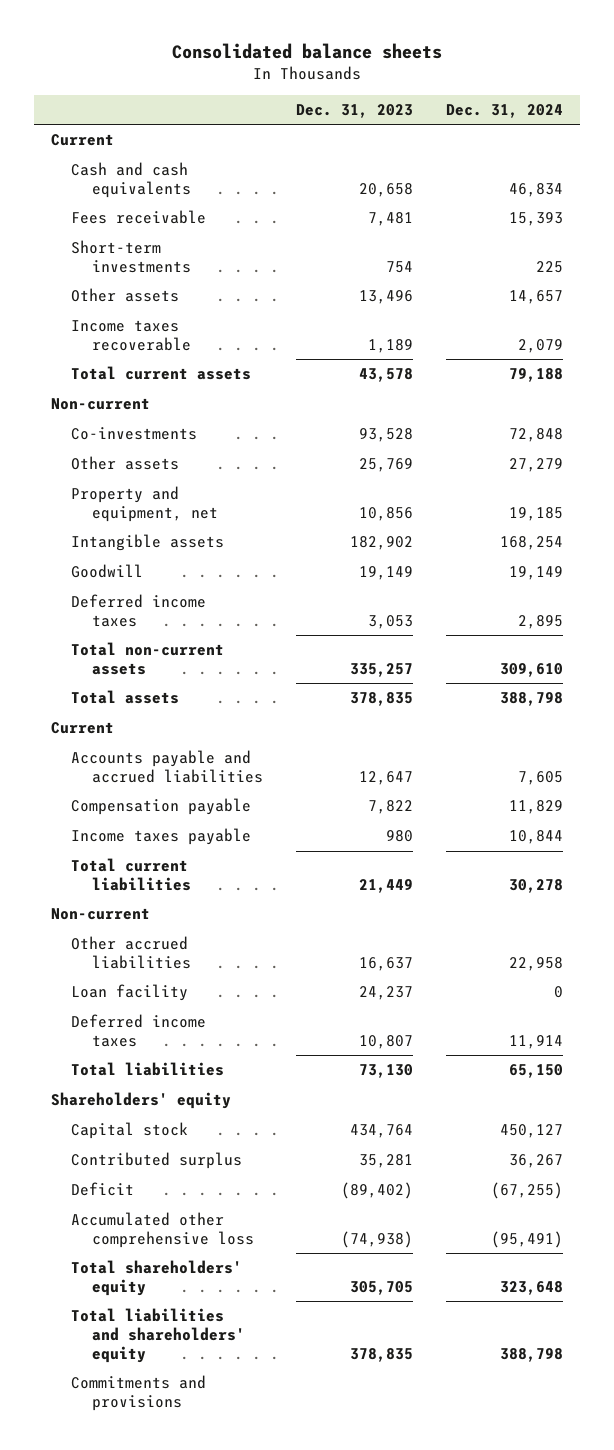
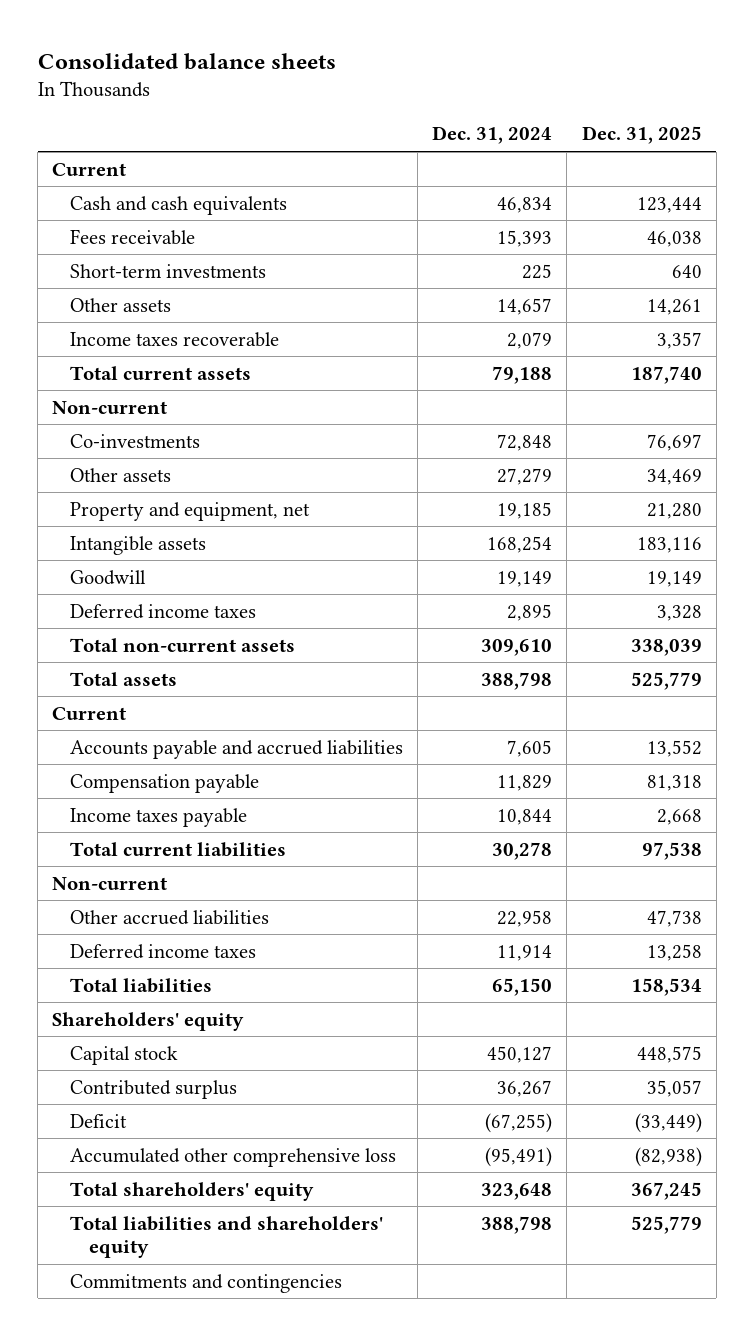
- | Dec. 31, 2023 | Dec. 31, 2024
+ | Dec. 31, 2024 | Dec. 31, 2025
- Loan facility | 24,237 | 0
- Commitments and provisions
+ Commitments and contingencies

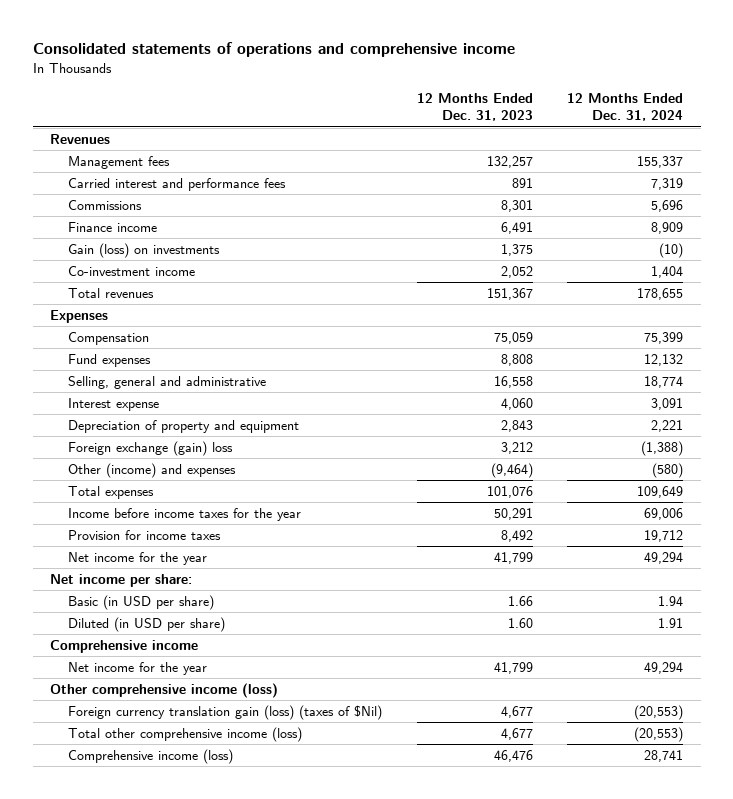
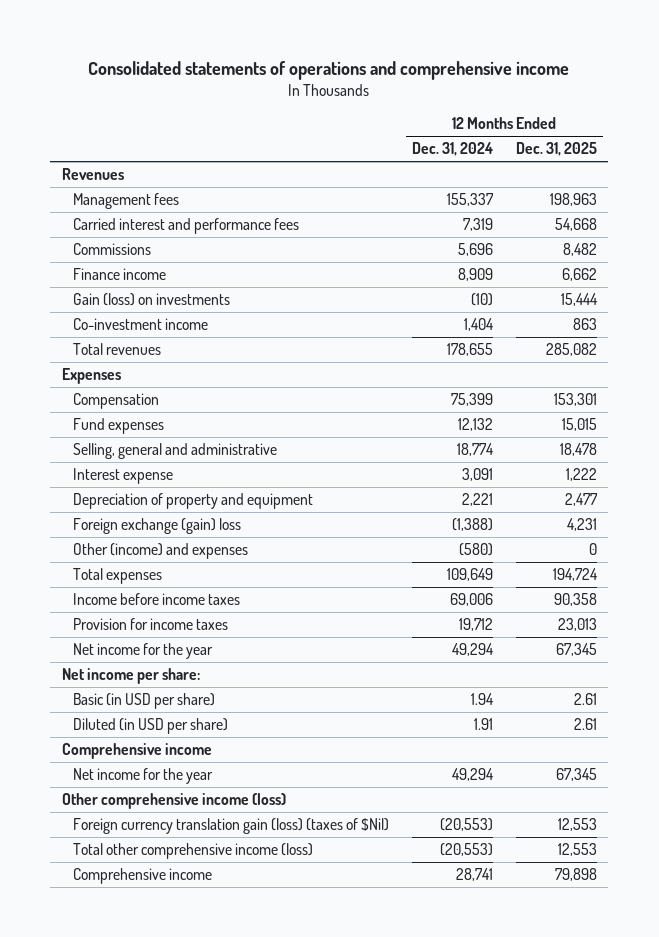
- | 12 Months Ended Dec. 31, 2023 | 12 Months Ended Dec. 31, 2024
+ | 12 Months Ended Dec. 31, 2024 | 12 Months Ended Dec. 31, 2025
- Income before income taxes for the year | 50,291 | 69,006
+ Income before income taxes | 69,006 | 90,358
- Comprehensive income (loss) | 46,476 | 28,741
+ Comprehensive income | 28,741 | 79,898

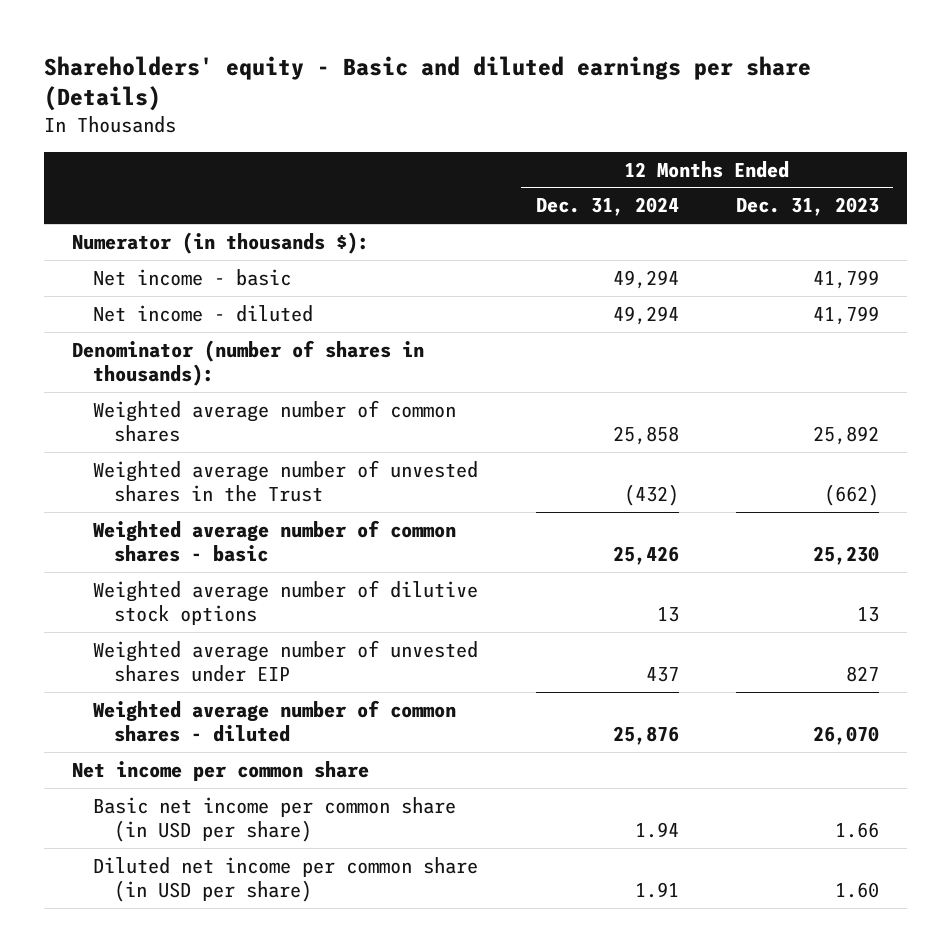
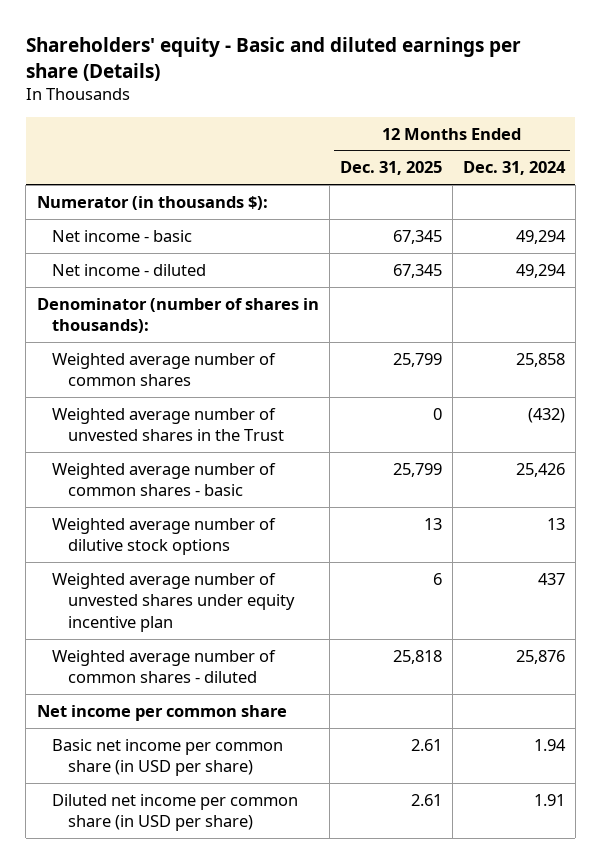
- | 12 Months Ended Dec. 31, 2024 | 12 Months Ended Dec. 31, 2023
+ | 12 Months Ended Dec. 31, 2025 | 12 Months Ended Dec. 31, 2024
- Weighted average number of unvested shares under EIP | 437 | 827
+ Weighted average number of unvested shares under equity incentive plan | 6 | 437

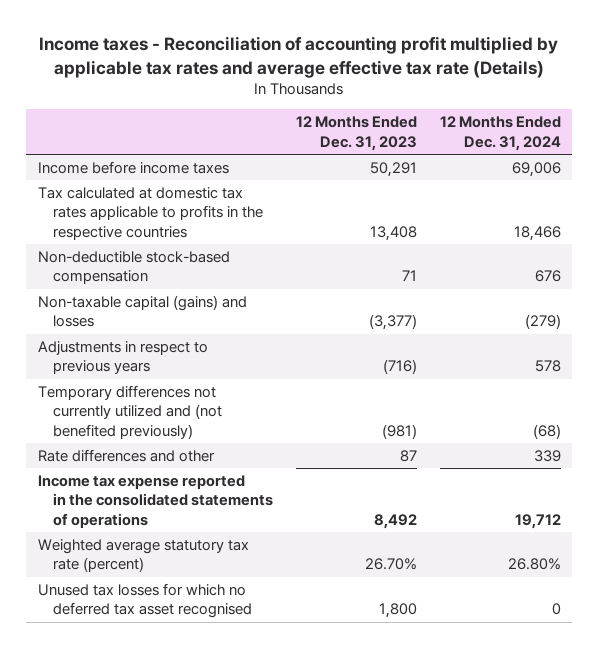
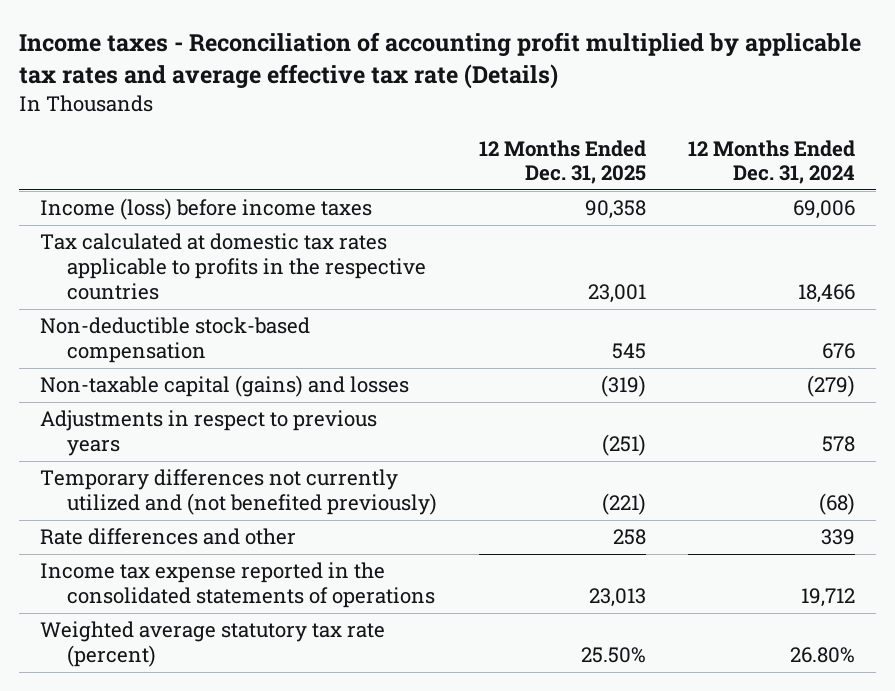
- | 12 Months Ended Dec. 31, 2023 | 12 Months Ended Dec. 31, 2024
+ | 12 Months Ended Dec. 31, 2025 | 12 Months Ended Dec. 31, 2024
- Income before income taxes | 50,291 | 69,006
+ Income (loss) before income taxes | 90,358 | 69,006
- Unused tax losses for which no deferred tax asset recognised | 1,800 | 0

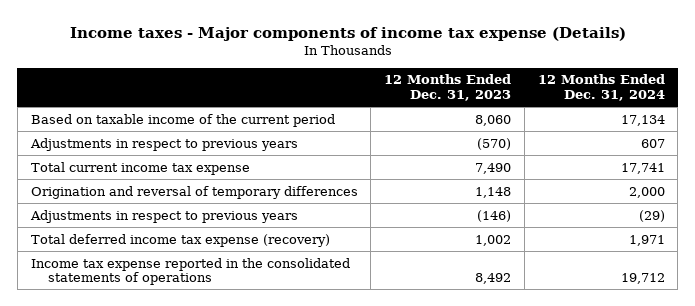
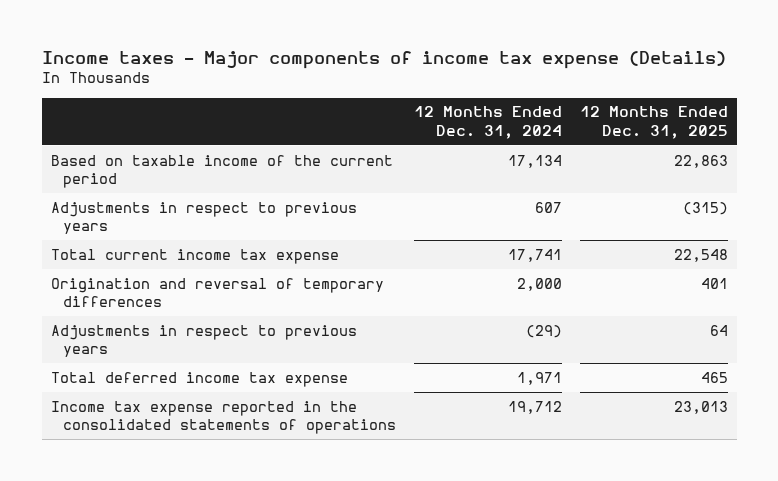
- | 12 Months Ended Dec. 31, 2023 | 12 Months Ended Dec. 31, 2024
+ | 12 Months Ended Dec. 31, 2024 | 12 Months Ended Dec. 31, 2025
- Total deferred income tax expense (recovery) | 1,002 | 1,971
+ Total deferred income tax expense | 1,971 | 465

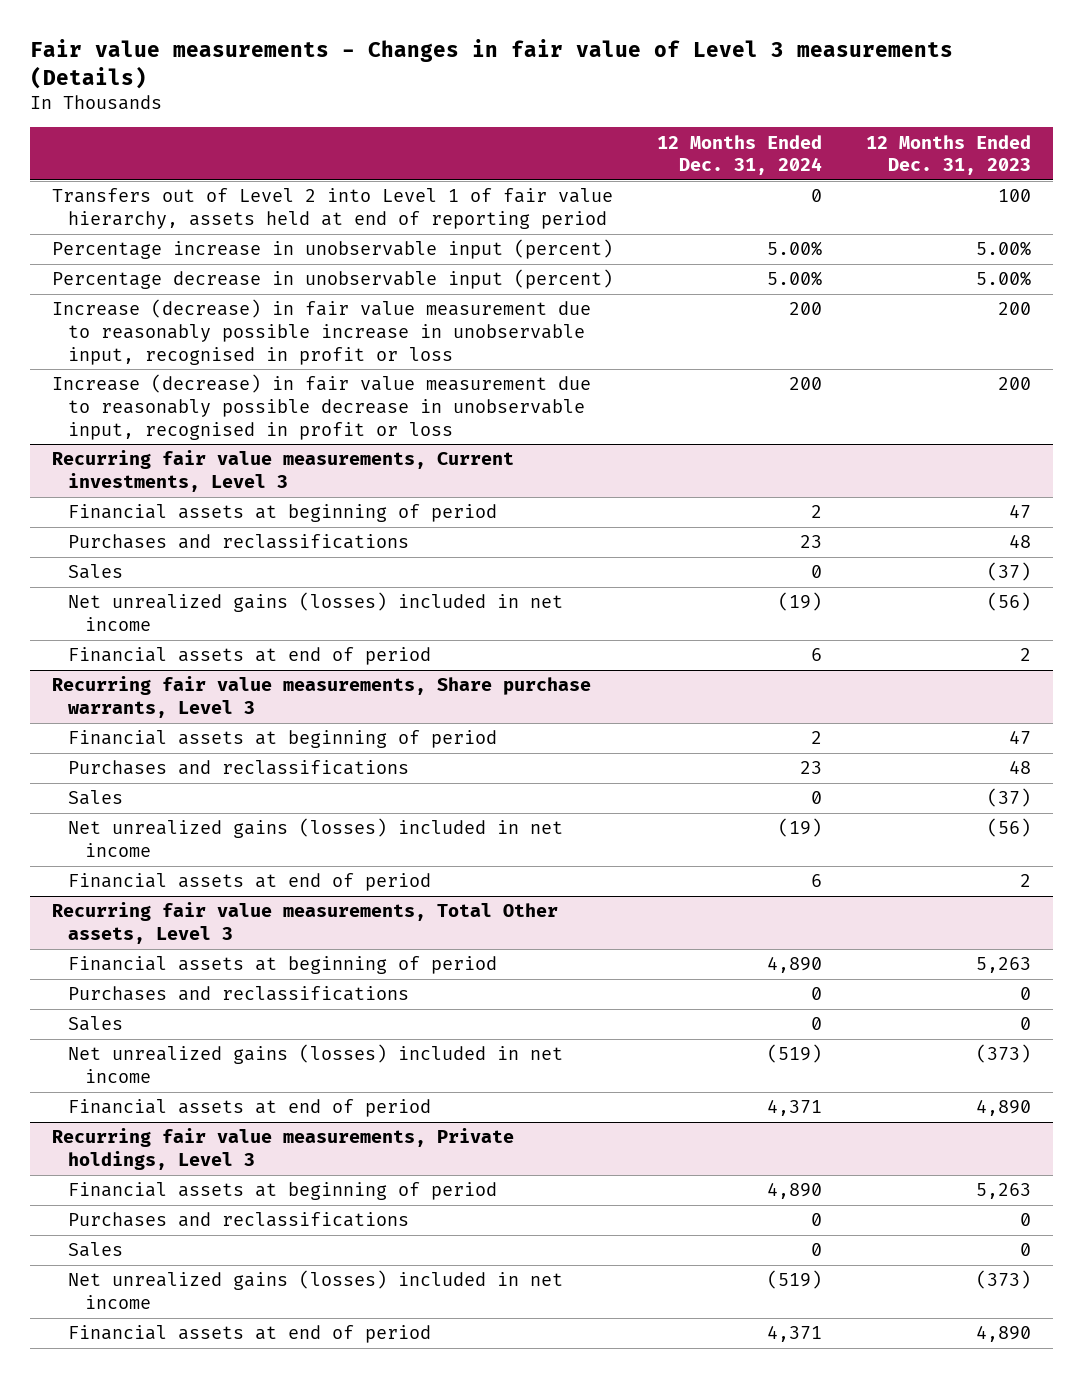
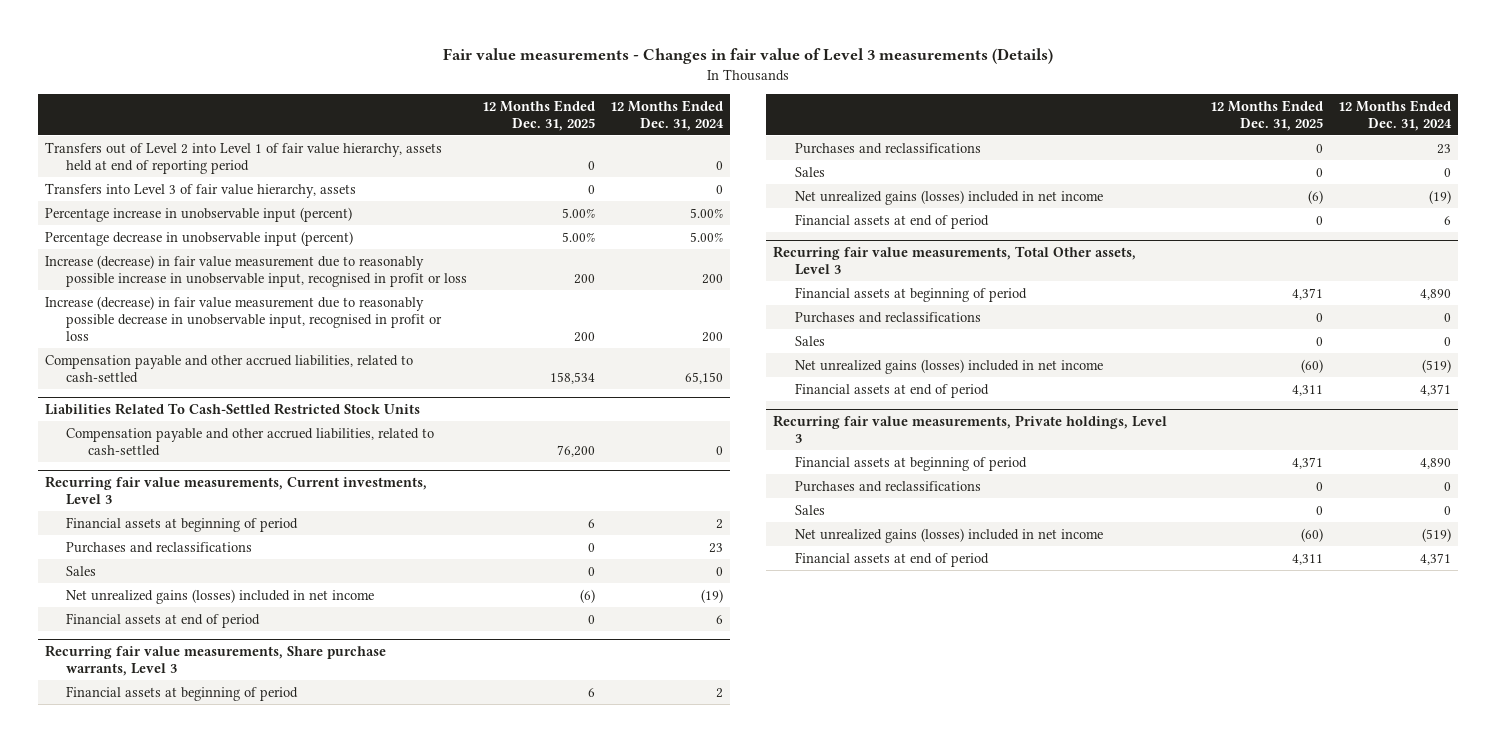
- | 12 Months Ended Dec. 31, 2024 | 12 Months Ended Dec. 31, 2023
+ | 12 Months Ended Dec. 31, 2025 | 12 Months Ended Dec. 31, 2024
+ Transfers into Level 3 of fair value hierarchy, assets | 0 | 0
+ Compensation payable and other accrued liabilities, related to cash-settled | 158,534 | 65,150
+ Liabilities Related To Cash-Settled Restricted Stock Units
+ Compensation payable and other accrued liabilities, related to cash-settled | 76,200 | 0

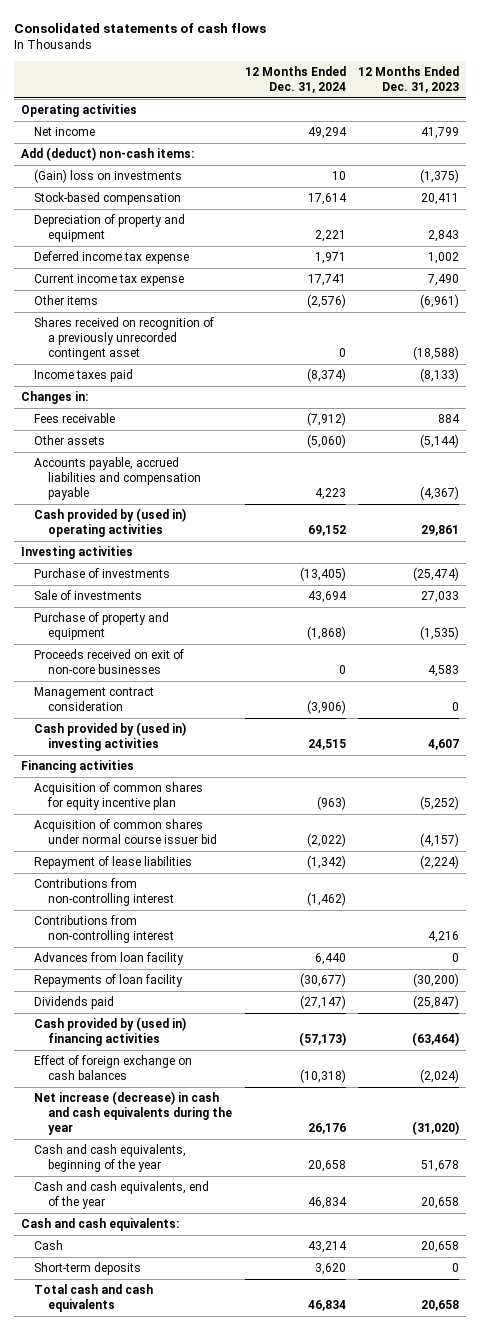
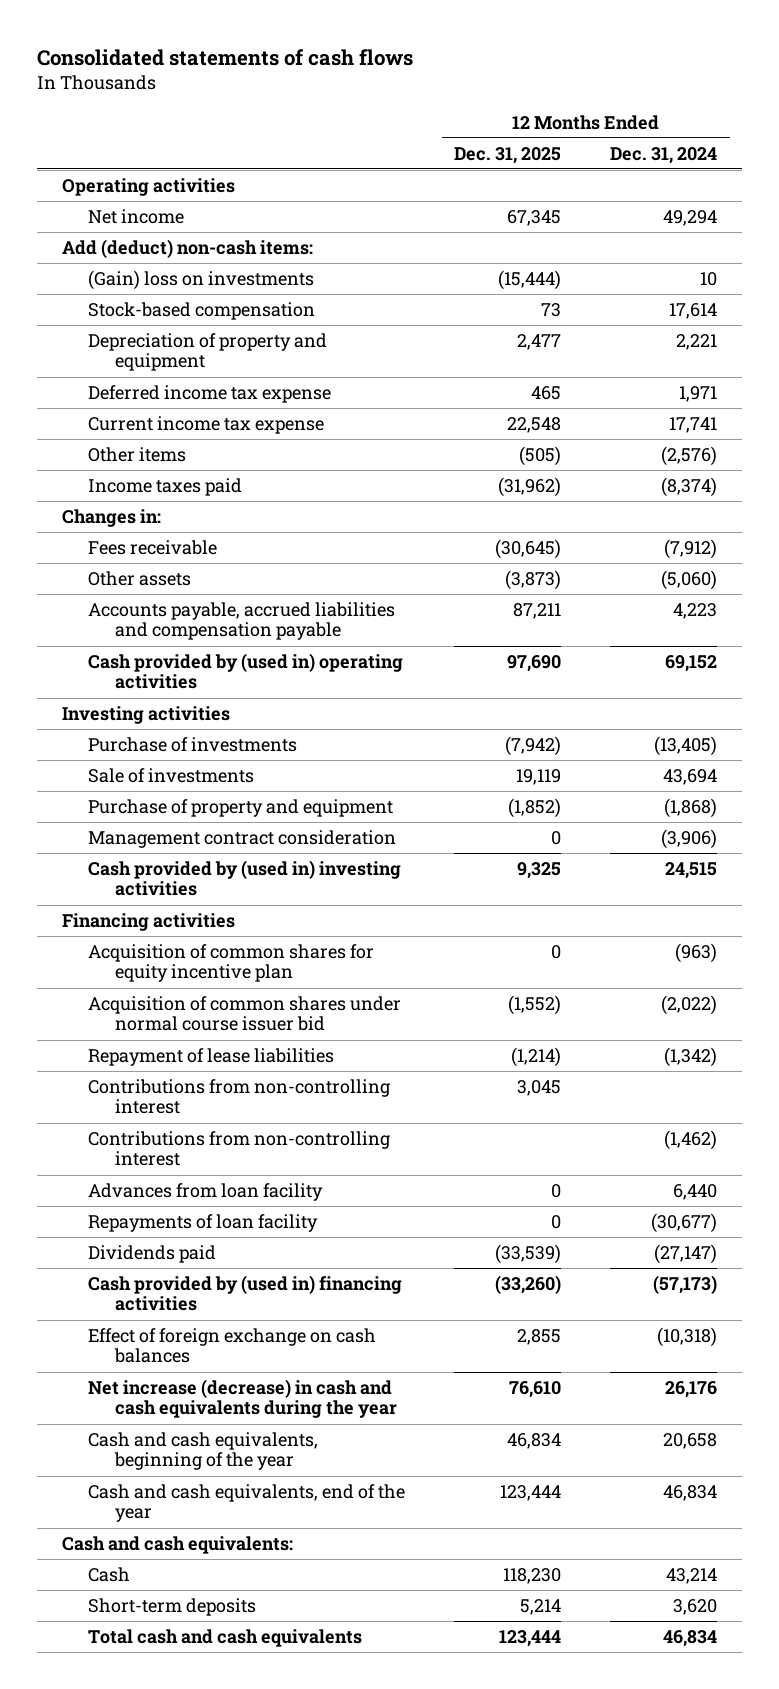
- | 12 Months Ended Dec. 31, 2024 | 12 Months Ended Dec. 31, 2023
+ | 12 Months Ended Dec. 31, 2025 | 12 Months Ended Dec. 31, 2024
- Shares received on recognition of a previously unrecorded contingent asset | 0 | (18,588)
- Proceeds received on exit of non-core businesses | 0 | 4,583
moved down: Contributions from non-controlling interest | | (1,462)

